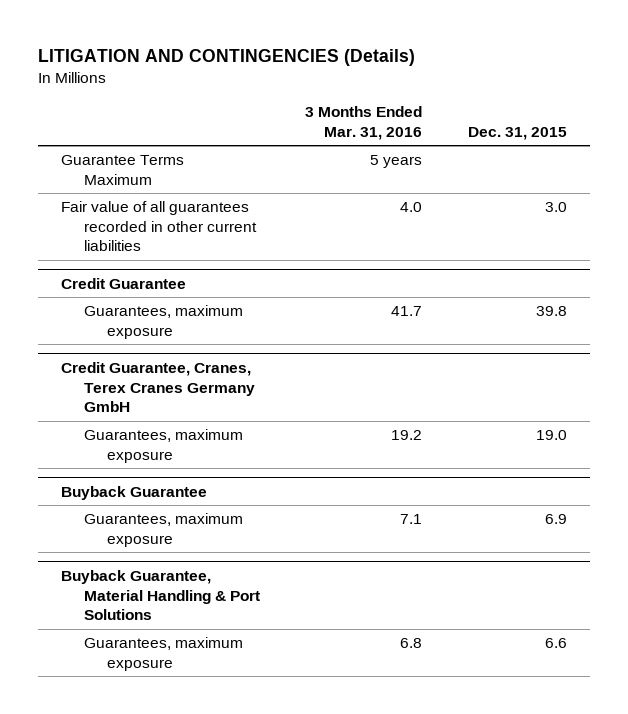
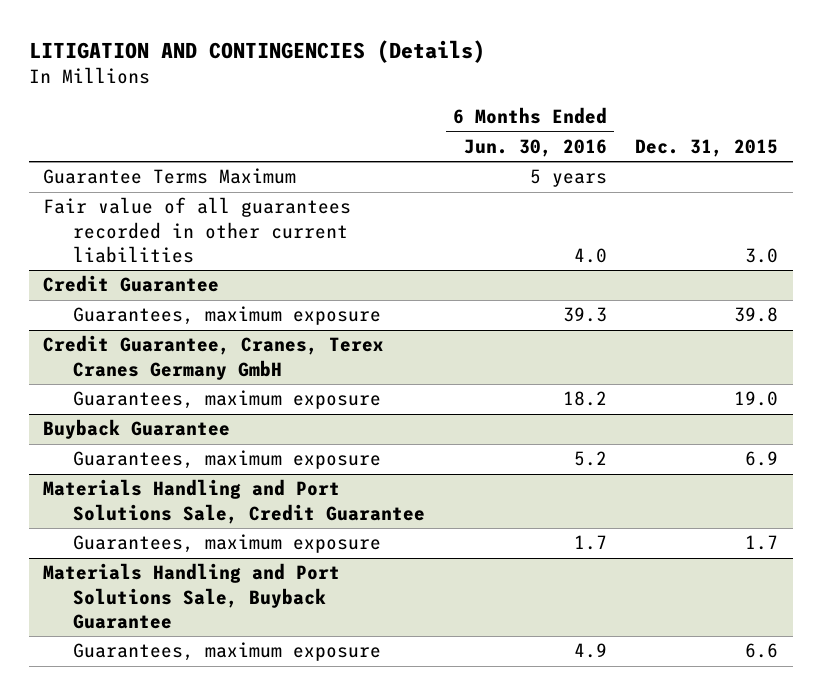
- | 3 Months Ended Mar. 31, 2016 | Dec. 31, 2015
+ | 6 Months Ended Jun. 30, 2016 | Dec. 31, 2015
- Buyback Guarantee, Material Handling & Port Solutions
+ Materials Handling and Port Solutions Sale, Credit Guarantee
+ Guarantees, maximum exposure | 1.7 | 1.7
+ Materials Handling and Port Solutions Sale, Buyback Guarantee

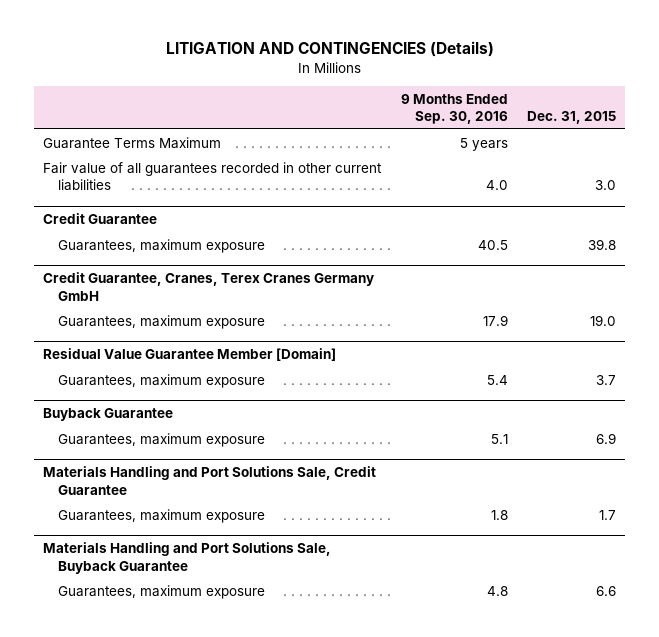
- | 6 Months Ended Jun. 30, 2016 | Dec. 31, 2015
+ | 9 Months Ended Sep. 30, 2016 | Dec. 31, 2015
+ Residual Value Guarantee Member [Domain]
+ Guarantees, maximum exposure | 5.4 | 3.7

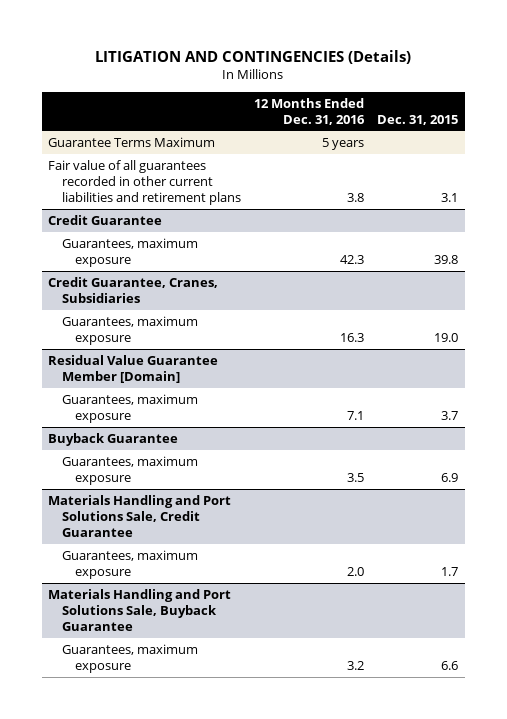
- | 9 Months Ended Sep. 30, 2016 | Dec. 31, 2015
+ | 12 Months Ended Dec. 31, 2016 | Dec. 31, 2015
- Fair value of all guarantees recorded in other current liabilities | 4.0 | 3.0
+ Fair value of all guarantees recorded in other current liabilities and retirement plans | 3.8 | 3.1
- Credit Guarantee, Cranes, Terex Cranes Germany GmbH
+ Credit Guarantee, Cranes, Subsidiaries

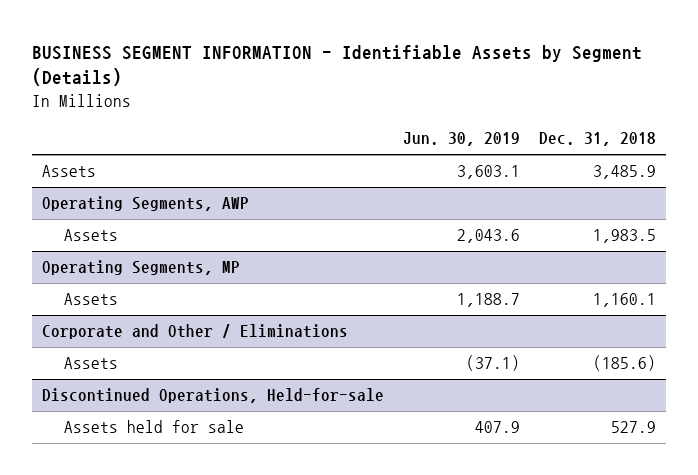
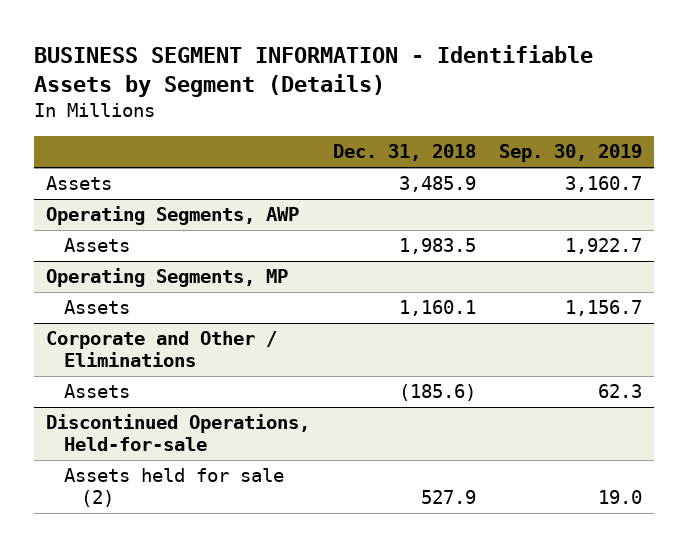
- | Jun. 30, 2019 | Dec. 31, 2018
+ | Dec. 31, 2018 | Sep. 30, 2019
@ Discontinued Operations, Held-for-sale
- Assets held for sale | 407.9 | 527.9
+ Assets held for sale (2) | 527.9 | 19.0

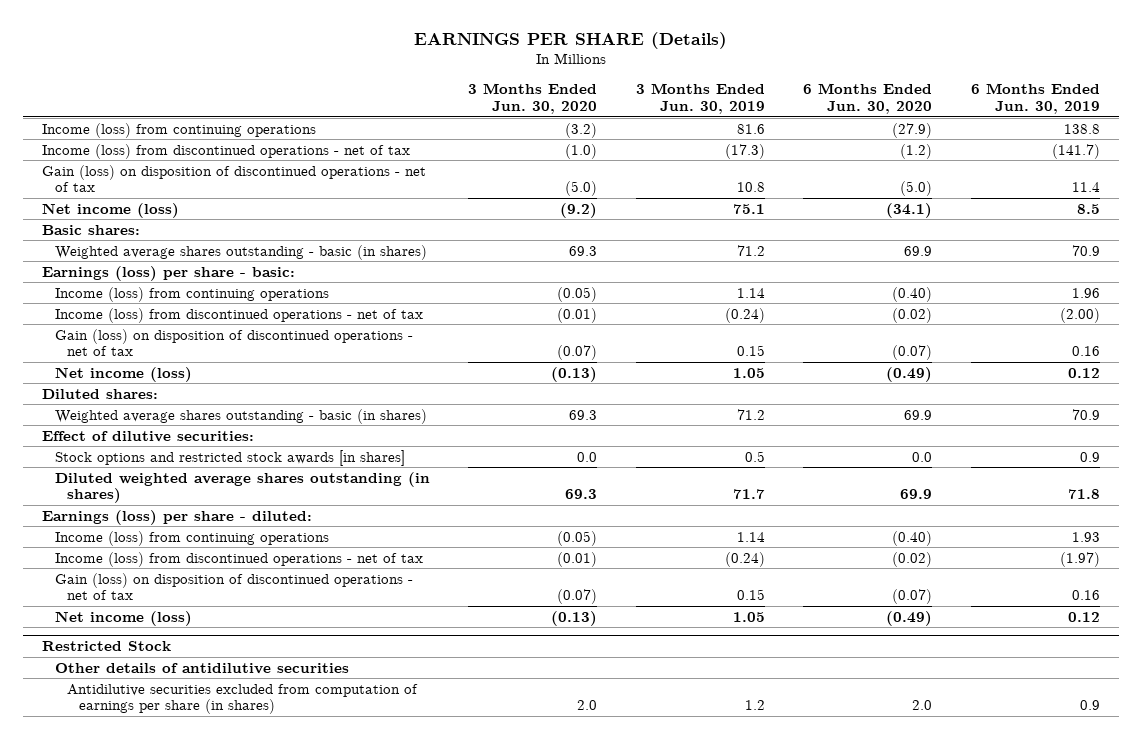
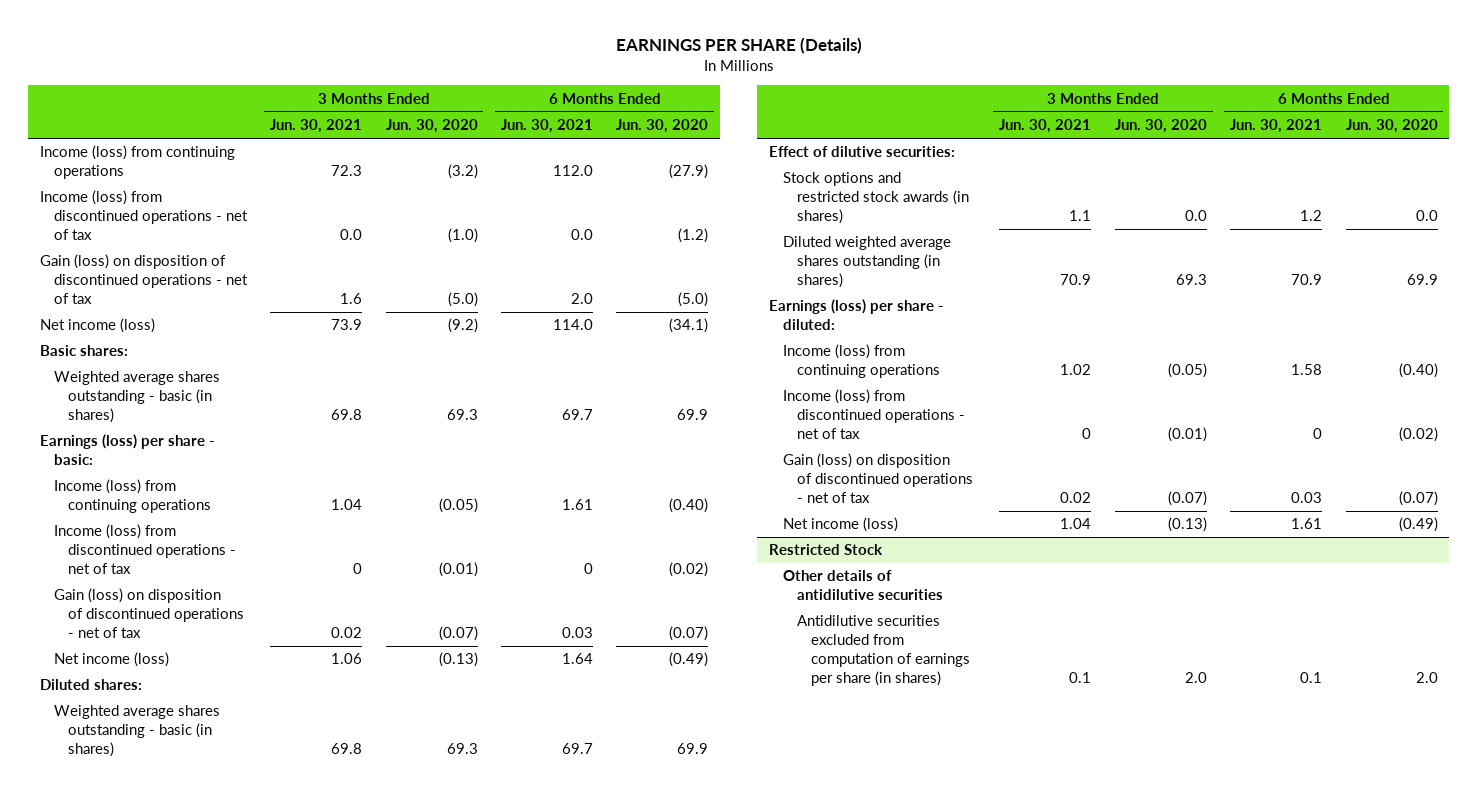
- | 3 Months Ended Jun. 30, 2020 | 3 Months Ended Jun. 30, 2019 | 6 Months Ended Jun. 30, 2020 | 6 Months Ended Jun. 30, 2019
+ | 3 Months Ended Jun. 30, 2021 | 3 Months Ended Jun. 30, 2020 | 6 Months Ended Jun. 30, 2021 | 6 Months Ended Jun. 30, 2020
- Stock options and restricted stock awards [in shares] | 0.0 | 0.5 | 0.0 | 0.9
+ Stock options and restricted stock awards (in shares) | 1.1 | 0.0 | 1.2 | 0.0

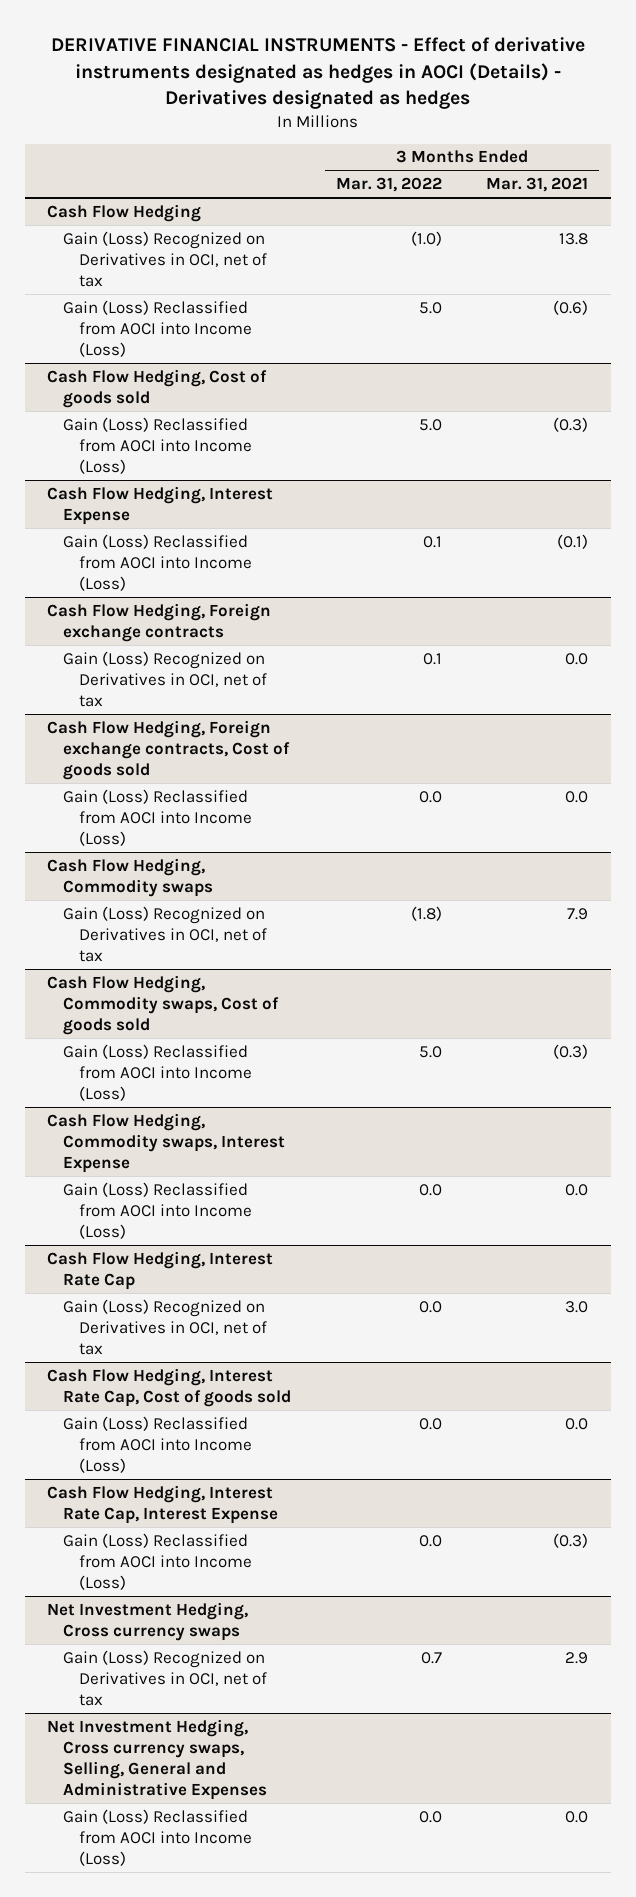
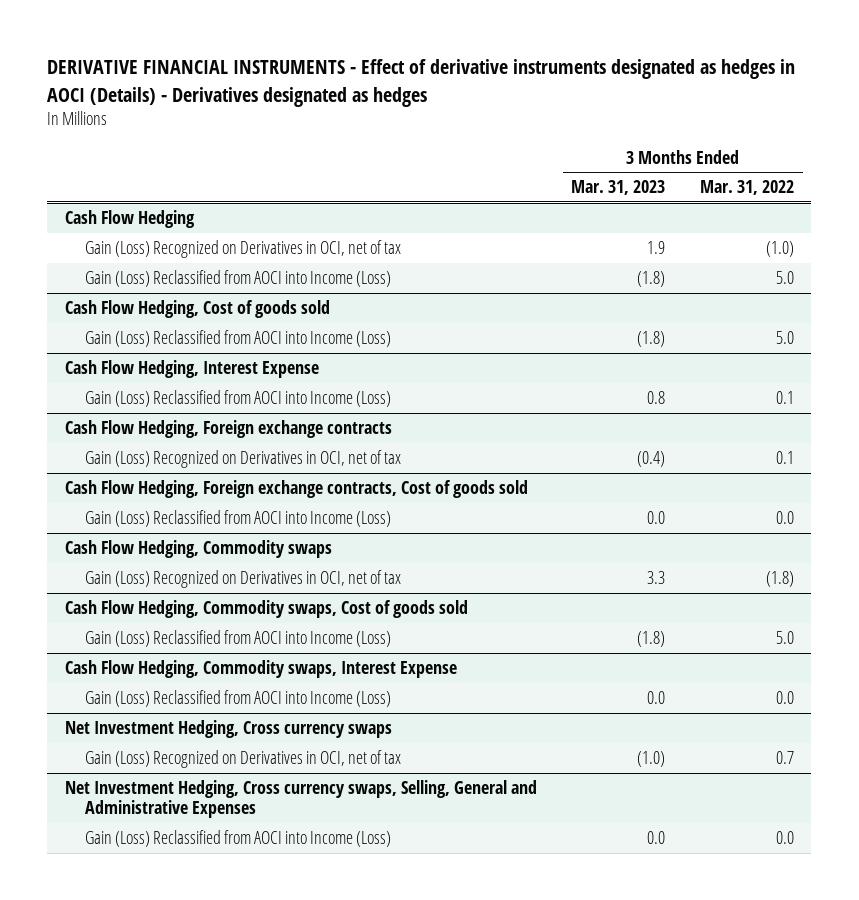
- | 3 Months Ended Mar. 31, 2022 | 3 Months Ended Mar. 31, 2021
+ | 3 Months Ended Mar. 31, 2023 | 3 Months Ended Mar. 31, 2022
- Cash Flow Hedging, Interest Rate Cap
- Gain (Loss) Recognized on Derivatives in OCI, net of tax | 0.0 | 3.0
- Cash Flow Hedging, Interest Rate Cap, Cost of goods sold
- Gain (Loss) Reclassified from AOCI into Income (Loss) | 0.0 | 0.0
- Cash Flow Hedging, Interest Rate Cap, Interest Expense
- Gain (Loss) Reclassified from AOCI into Income (Loss) | 0.0 | (0.3)

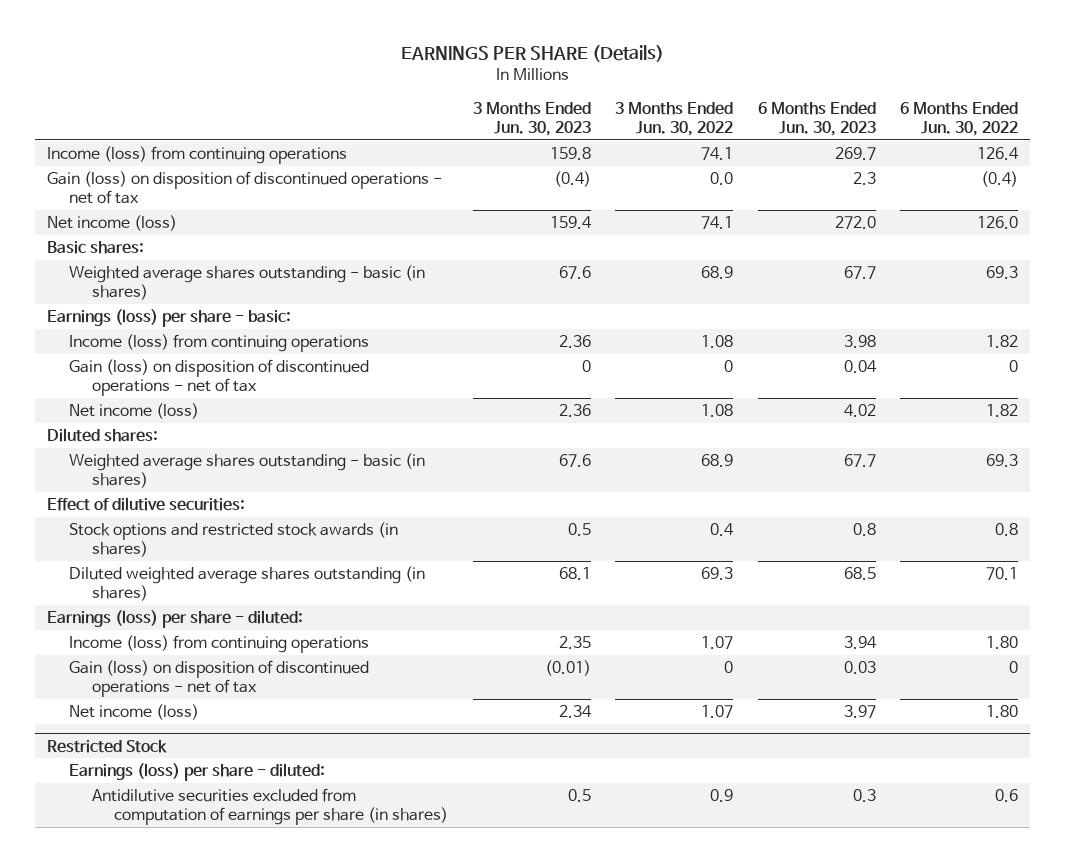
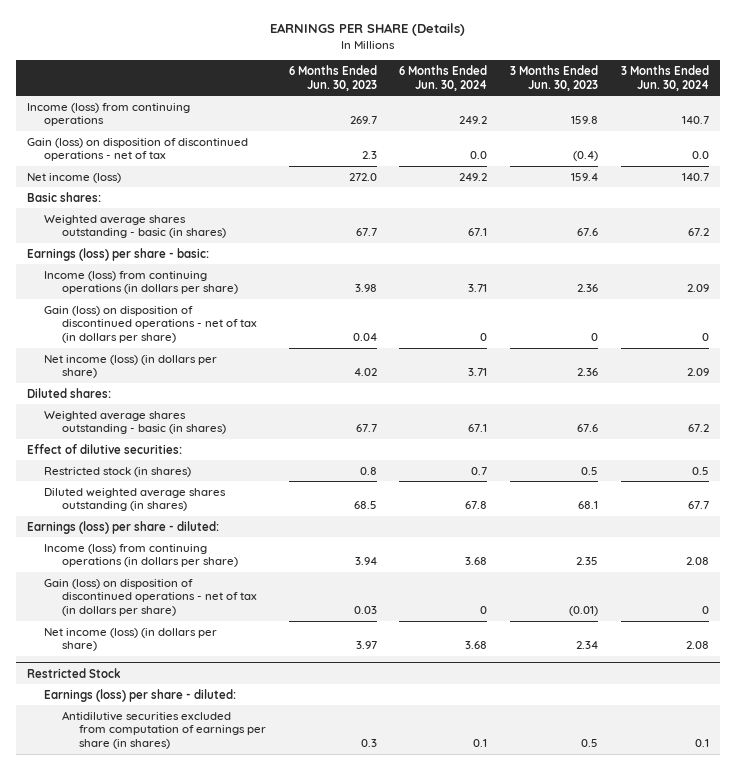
- | 3 Months Ended Jun. 30, 2023 | 3 Months Ended Jun. 30, 2022 | 6 Months Ended Jun. 30, 2023 | 6 Months Ended Jun. 30, 2022
+ | 6 Months Ended Jun. 30, 2023 | 6 Months Ended Jun. 30, 2024 | 3 Months Ended Jun. 30, 2023 | 3 Months Ended Jun. 30, 2024
- Income (loss) from continuing operations | 2.36 | 1.08 | 3.98 | 1.82
- Gain (loss) on disposition of discontinued operations - net of tax | 0 | 0 | 0.04 | 0
- Net income (loss) | 2.36 | 1.08 | 4.02 | 1.82
+ Income (loss) from continuing operations (in dollars per share) | 3.98 | 3.71 | 2.36 | 2.09
+ Gain (loss) on disposition of discontinued operations - net of tax (in dollars per share) | 0.04 | 0 | 0 | 0
+ Net income (loss) (in dollars per share) | 4.02 | 3.71 | 2.36 | 2.09
- Stock options and restricted stock awards (in shares) | 0.5 | 0.4 | 0.8 | 0.8
+ Restricted stock (in shares) | 0.8 | 0.7 | 0.5 | 0.5
- Income (loss) from continuing operations | 2.35 | 1.07 | 3.94 | 1.80
- Gain (loss) on disposition of discontinued operations - net of tax | (0.01) | 0 | 0.03 | 0
- Net income (loss) | 2.34 | 1.07 | 3.97 | 1.80
+ Income (loss) from continuing operations (in dollars per share) | 3.94 | 3.68 | 2.35 | 2.08
+ Gain (loss) on disposition of discontinued operations - net of tax (in dollars per share) | 0.03 | 0 | (0.01) | 0
+ Net income (loss) (in dollars per share) | 3.97 | 3.68 | 2.34 | 2.08

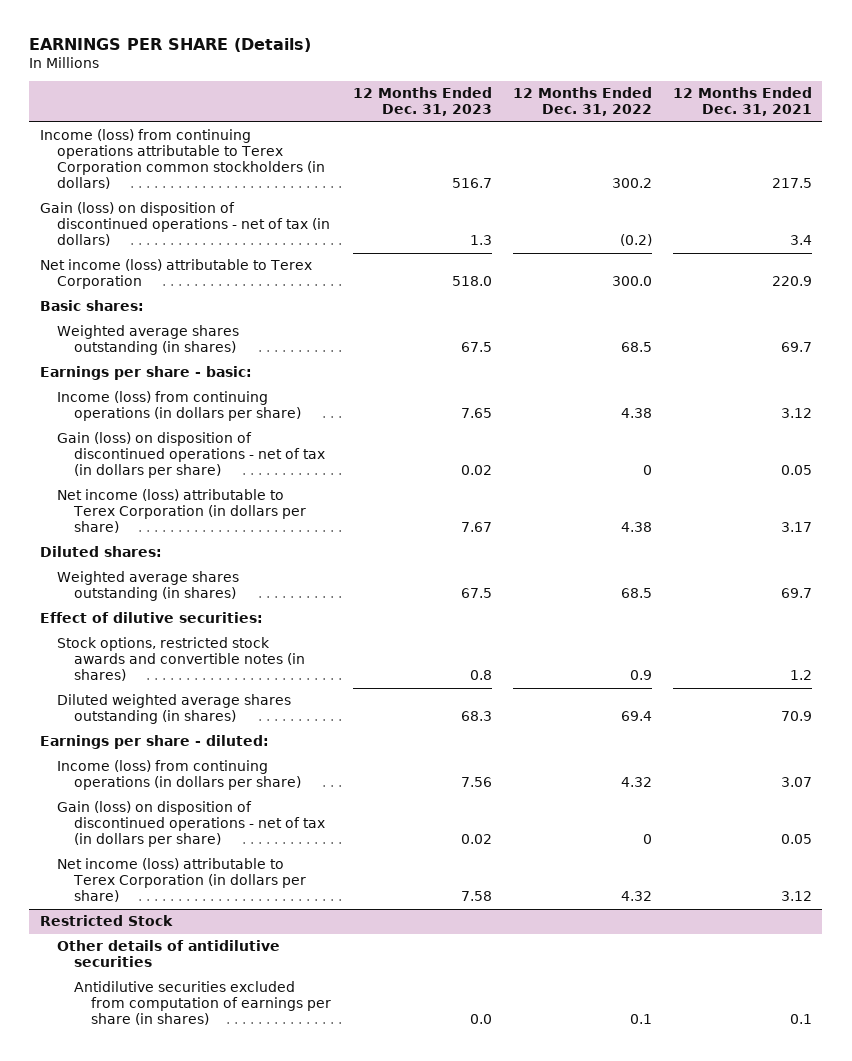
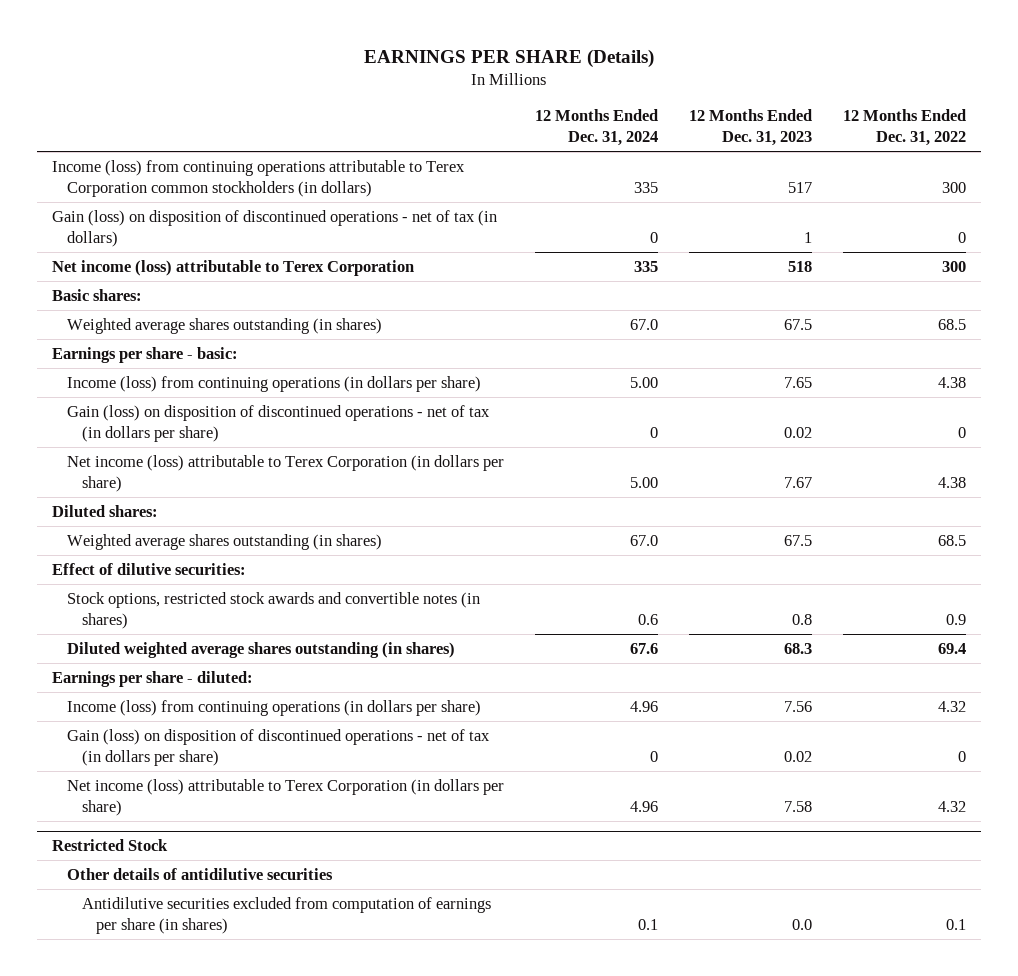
- | 12 Months Ended Dec. 31, 2023 | 12 Months Ended Dec. 31, 2022 | 12 Months Ended Dec. 31, 2021
+ | 12 Months Ended Dec. 31, 2024 | 12 Months Ended Dec. 31, 2023 | 12 Months Ended Dec. 31, 2022
- Income (loss) from continuing operations attributable to Terex Corporation common stockholders (in dollars) | 516.7 | 300.2 | 217.5
- Gain (loss) on disposition of discontinued operations - net of tax (in dollars) | 1.3 | (0.2) | 3.4
- Net income (loss) attributable to Terex Corporation | 518.0 | 300.0 | 220.9
+ Income (loss) from continuing operations attributable to Terex Corporation common stockholders (in dollars) | 335 | 517 | 300
+ Gain (loss) on disposition of discontinued operations - net of tax (in dollars) | 0 | 1 | 0
+ Net income (loss) attributable to Terex Corporation | 335 | 518 | 300

